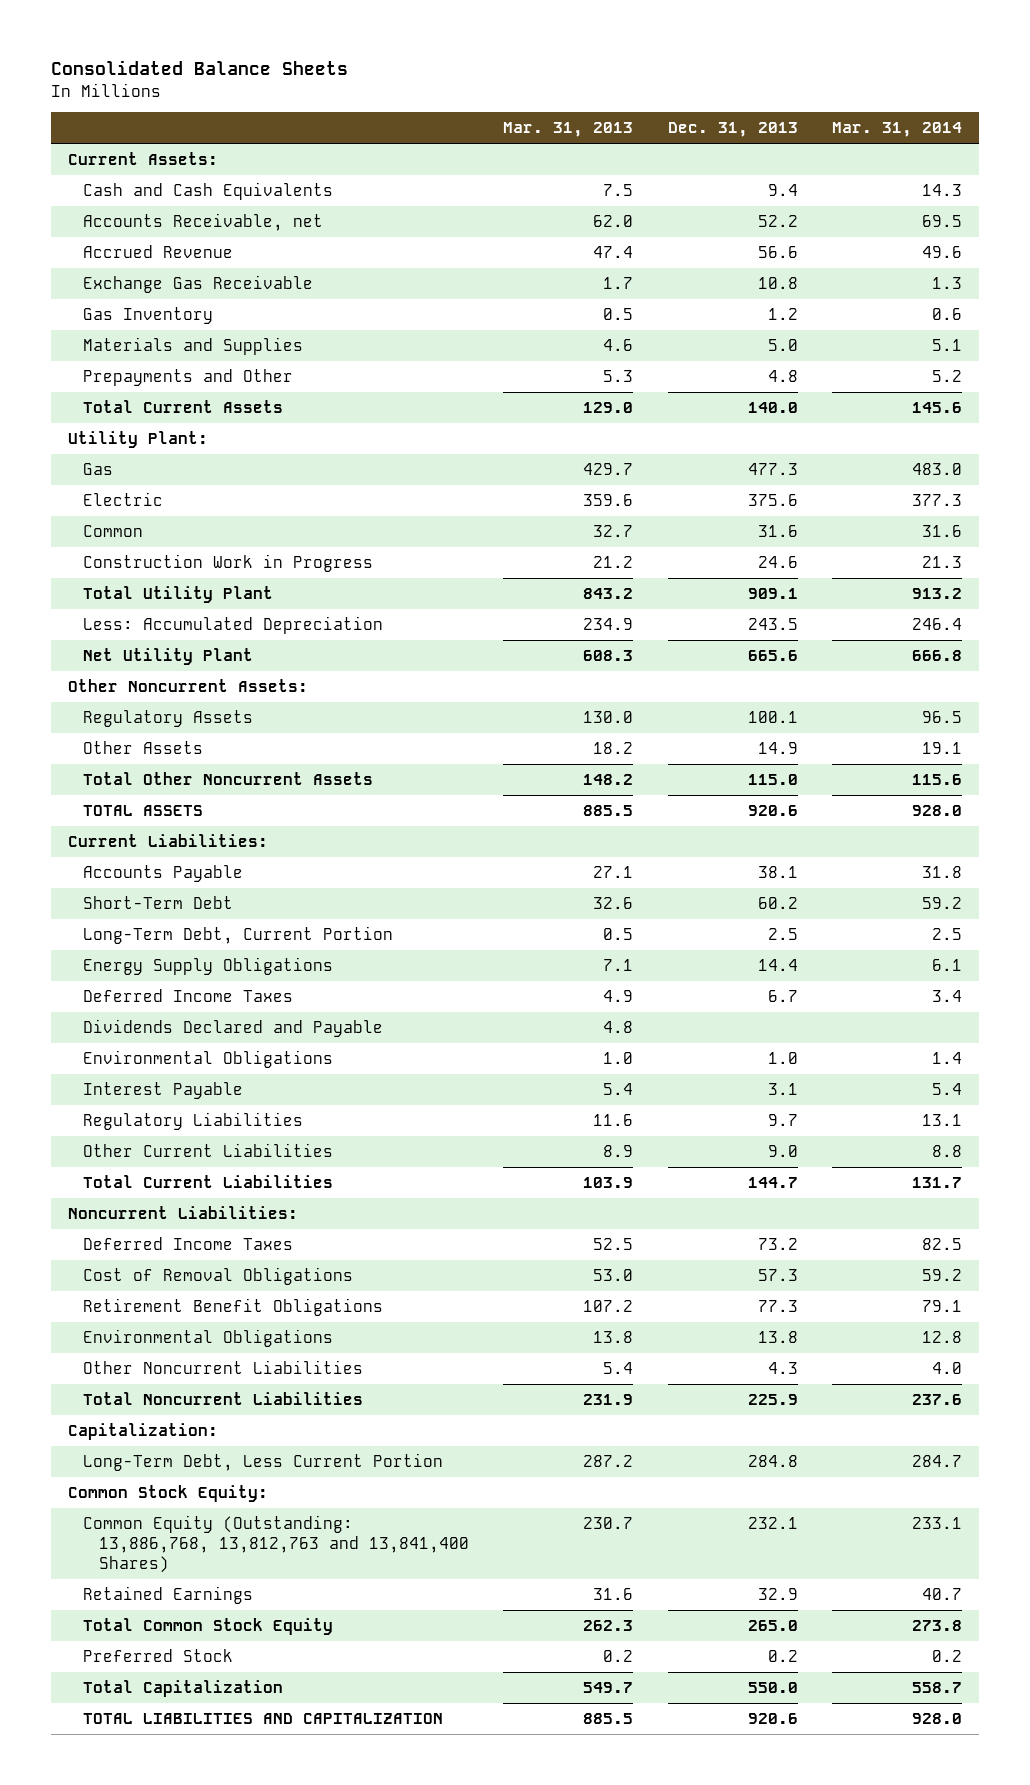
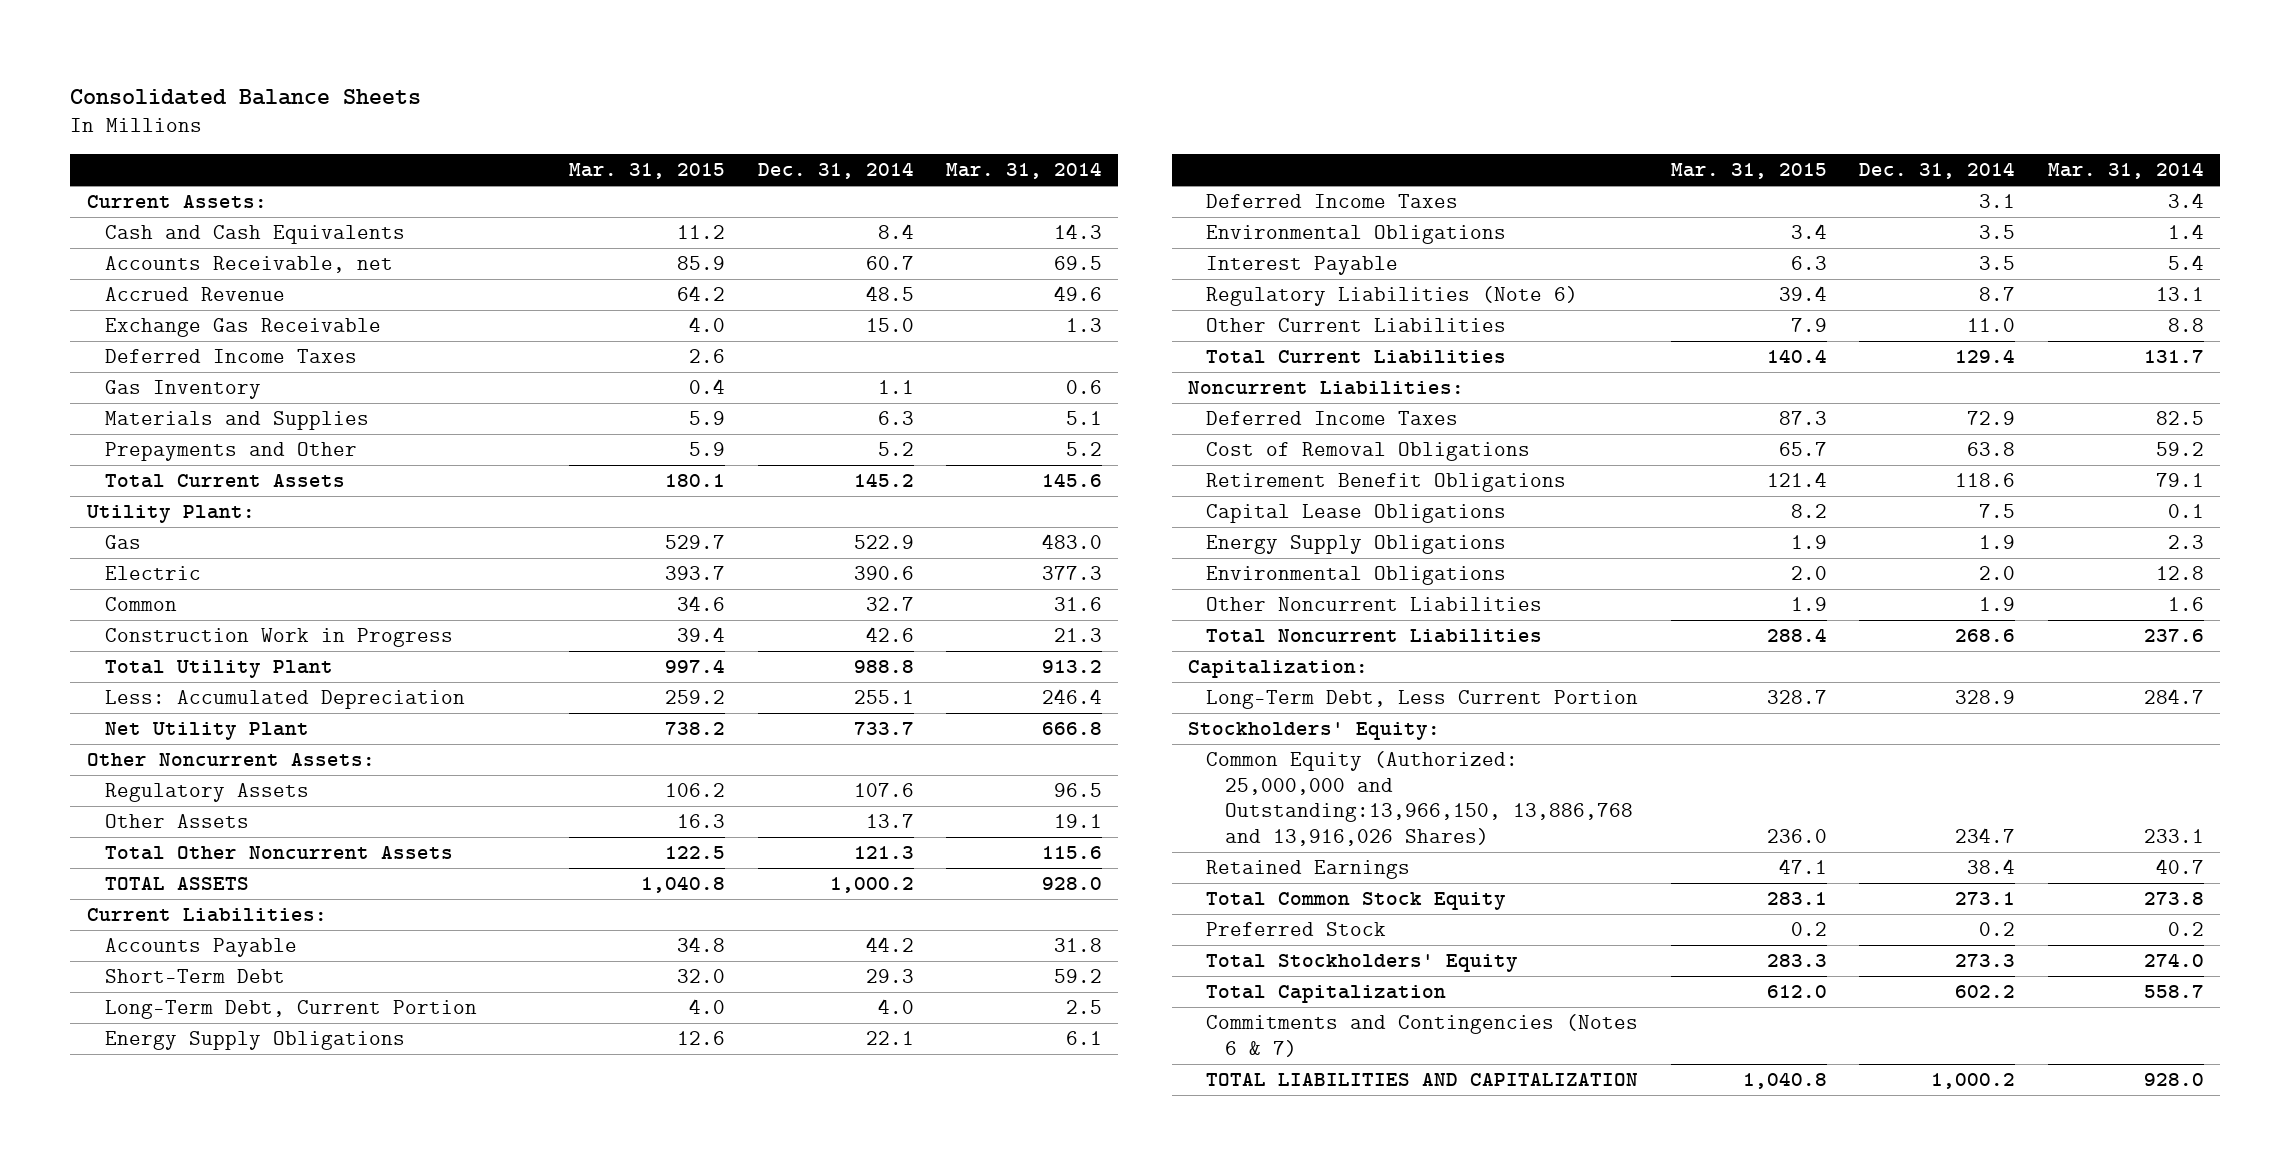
- | Mar. 31, 2013 | Dec. 31, 2013 | Mar. 31, 2014
+ | Mar. 31, 2015 | Dec. 31, 2014 | Mar. 31, 2014
+ Deferred Income Taxes | 2.6 | |
- Dividends Declared and Payable | 4.8 | |
- Regulatory Liabilities | 11.6 | 9.7 | 13.1
+ Regulatory Liabilities (Note 6) | 39.4 | 8.7 | 13.1
+ Capital Lease Obligations | 8.2 | 7.5 | 0.1
+ Energy Supply Obligations | 1.9 | 1.9 | 2.3
- Other Noncurrent Liabilities | 5.4 | 4.3 | 4.0
+ Other Noncurrent Liabilities | 1.9 | 1.9 | 1.6
- Common Stock Equity:
- Common Equity (Outstanding: 13,886,768, 13,812,763 and 13,841,400 Shares) | 230.7 | 232.1 | 233.1
+ Stockholders' Equity:
+ Common Equity (Authorized: 25,000,000 and Outstanding:13,966,150, 13,886,768 and 13,916,026 Shares) | 236.0 | 234.7 | 233.1
+ Total Stockholders' Equity | 283.3 | 273.3 | 274.0
+ Commitments and Contingencies (Notes 6 & 7)

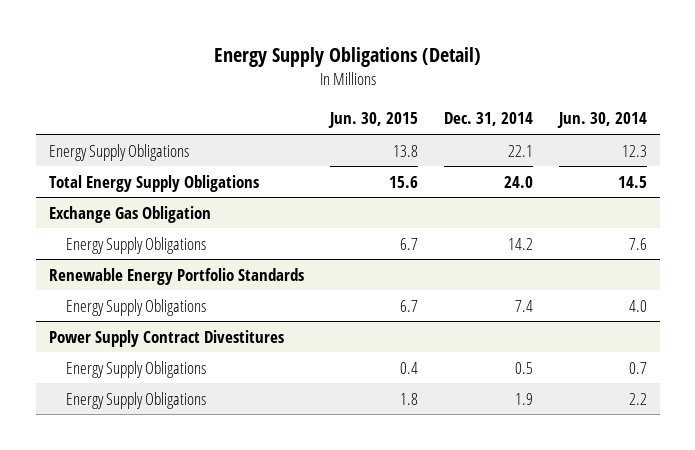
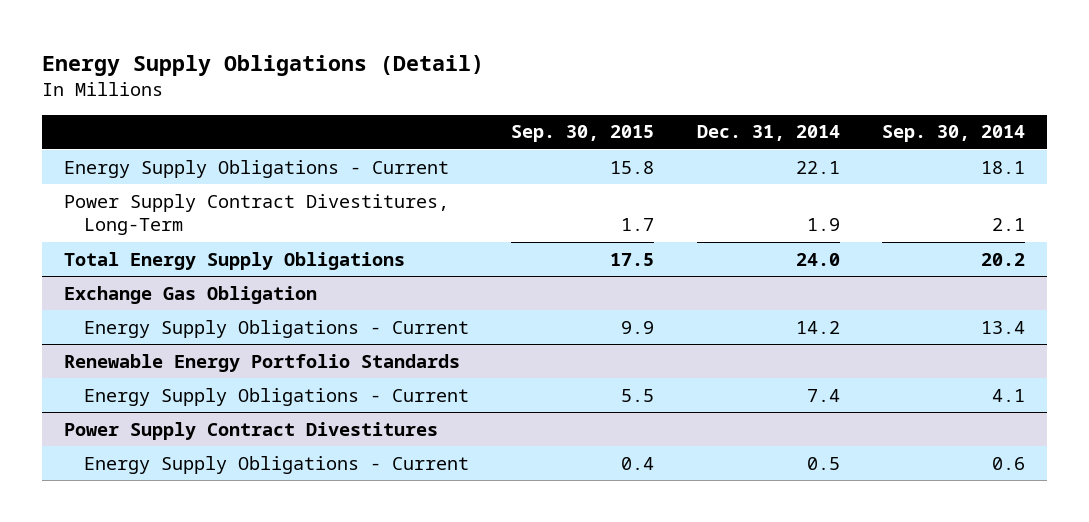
- | Jun. 30, 2015 | Dec. 31, 2014 | Jun. 30, 2014
+ | Sep. 30, 2015 | Dec. 31, 2014 | Sep. 30, 2014
- Energy Supply Obligations | 13.8 | 22.1 | 12.3
+ Energy Supply Obligations - Current | 15.8 | 22.1 | 18.1
+ Power Supply Contract Divestitures, Long-Term | 1.7 | 1.9 | 2.1
@ Exchange Gas Obligation
- Energy Supply Obligations | 6.7 | 14.2 | 7.6
+ Energy Supply Obligations - Current | 9.9 | 14.2 | 13.4
@ Renewable Energy Portfolio Standards
- Energy Supply Obligations | 6.7 | 7.4 | 4.0
+ Energy Supply Obligations - Current | 5.5 | 7.4 | 4.1
@ Power Supply Contract Divestitures
- Energy Supply Obligations | 0.4 | 0.5 | 0.7
- Energy Supply Obligations | 1.8 | 1.9 | 2.2
+ Energy Supply Obligations - Current | 0.4 | 0.5 | 0.6

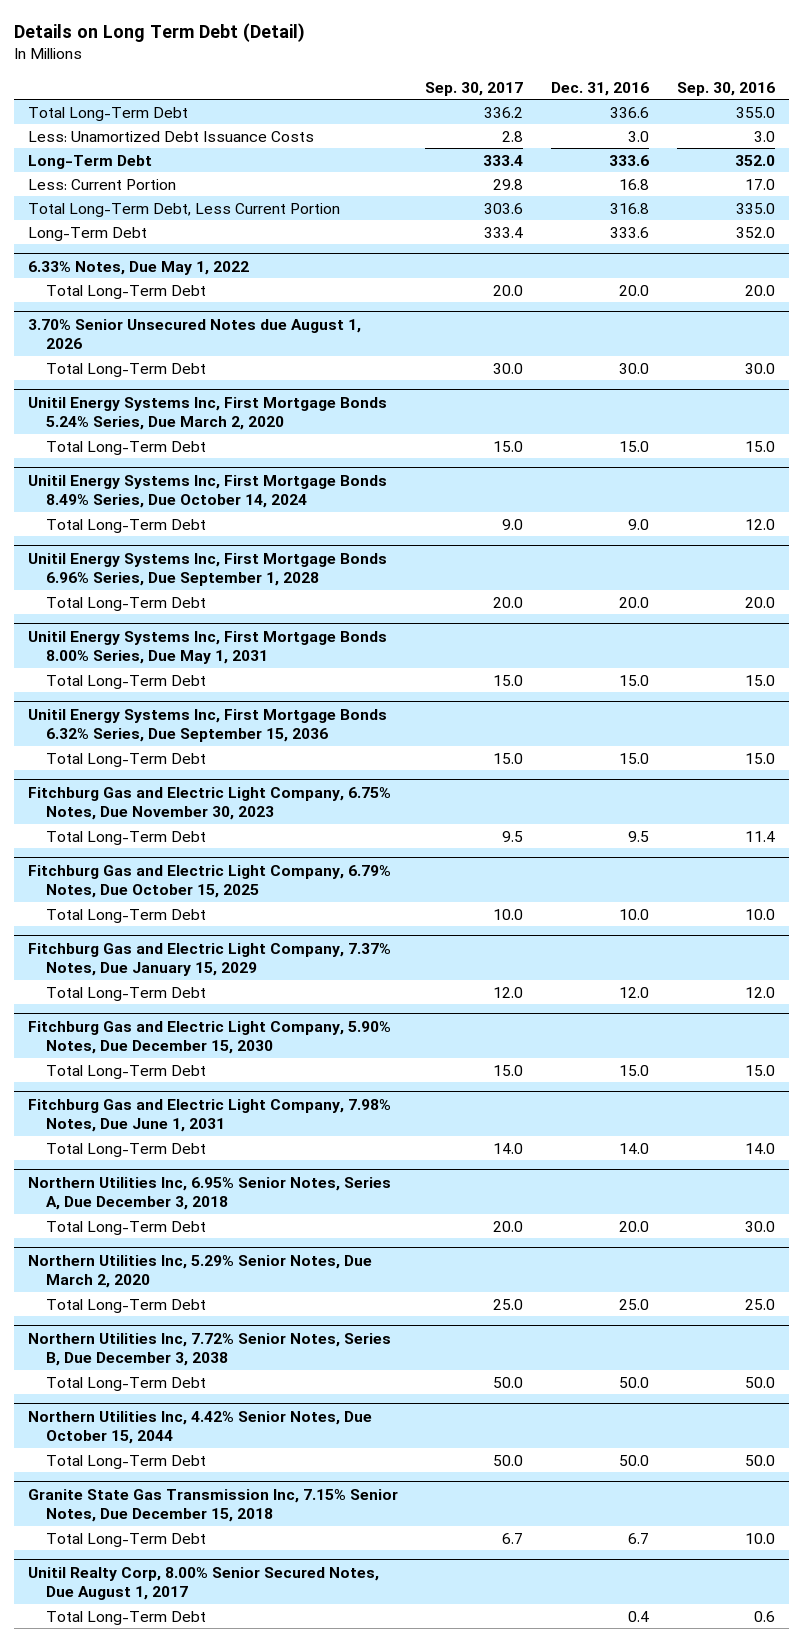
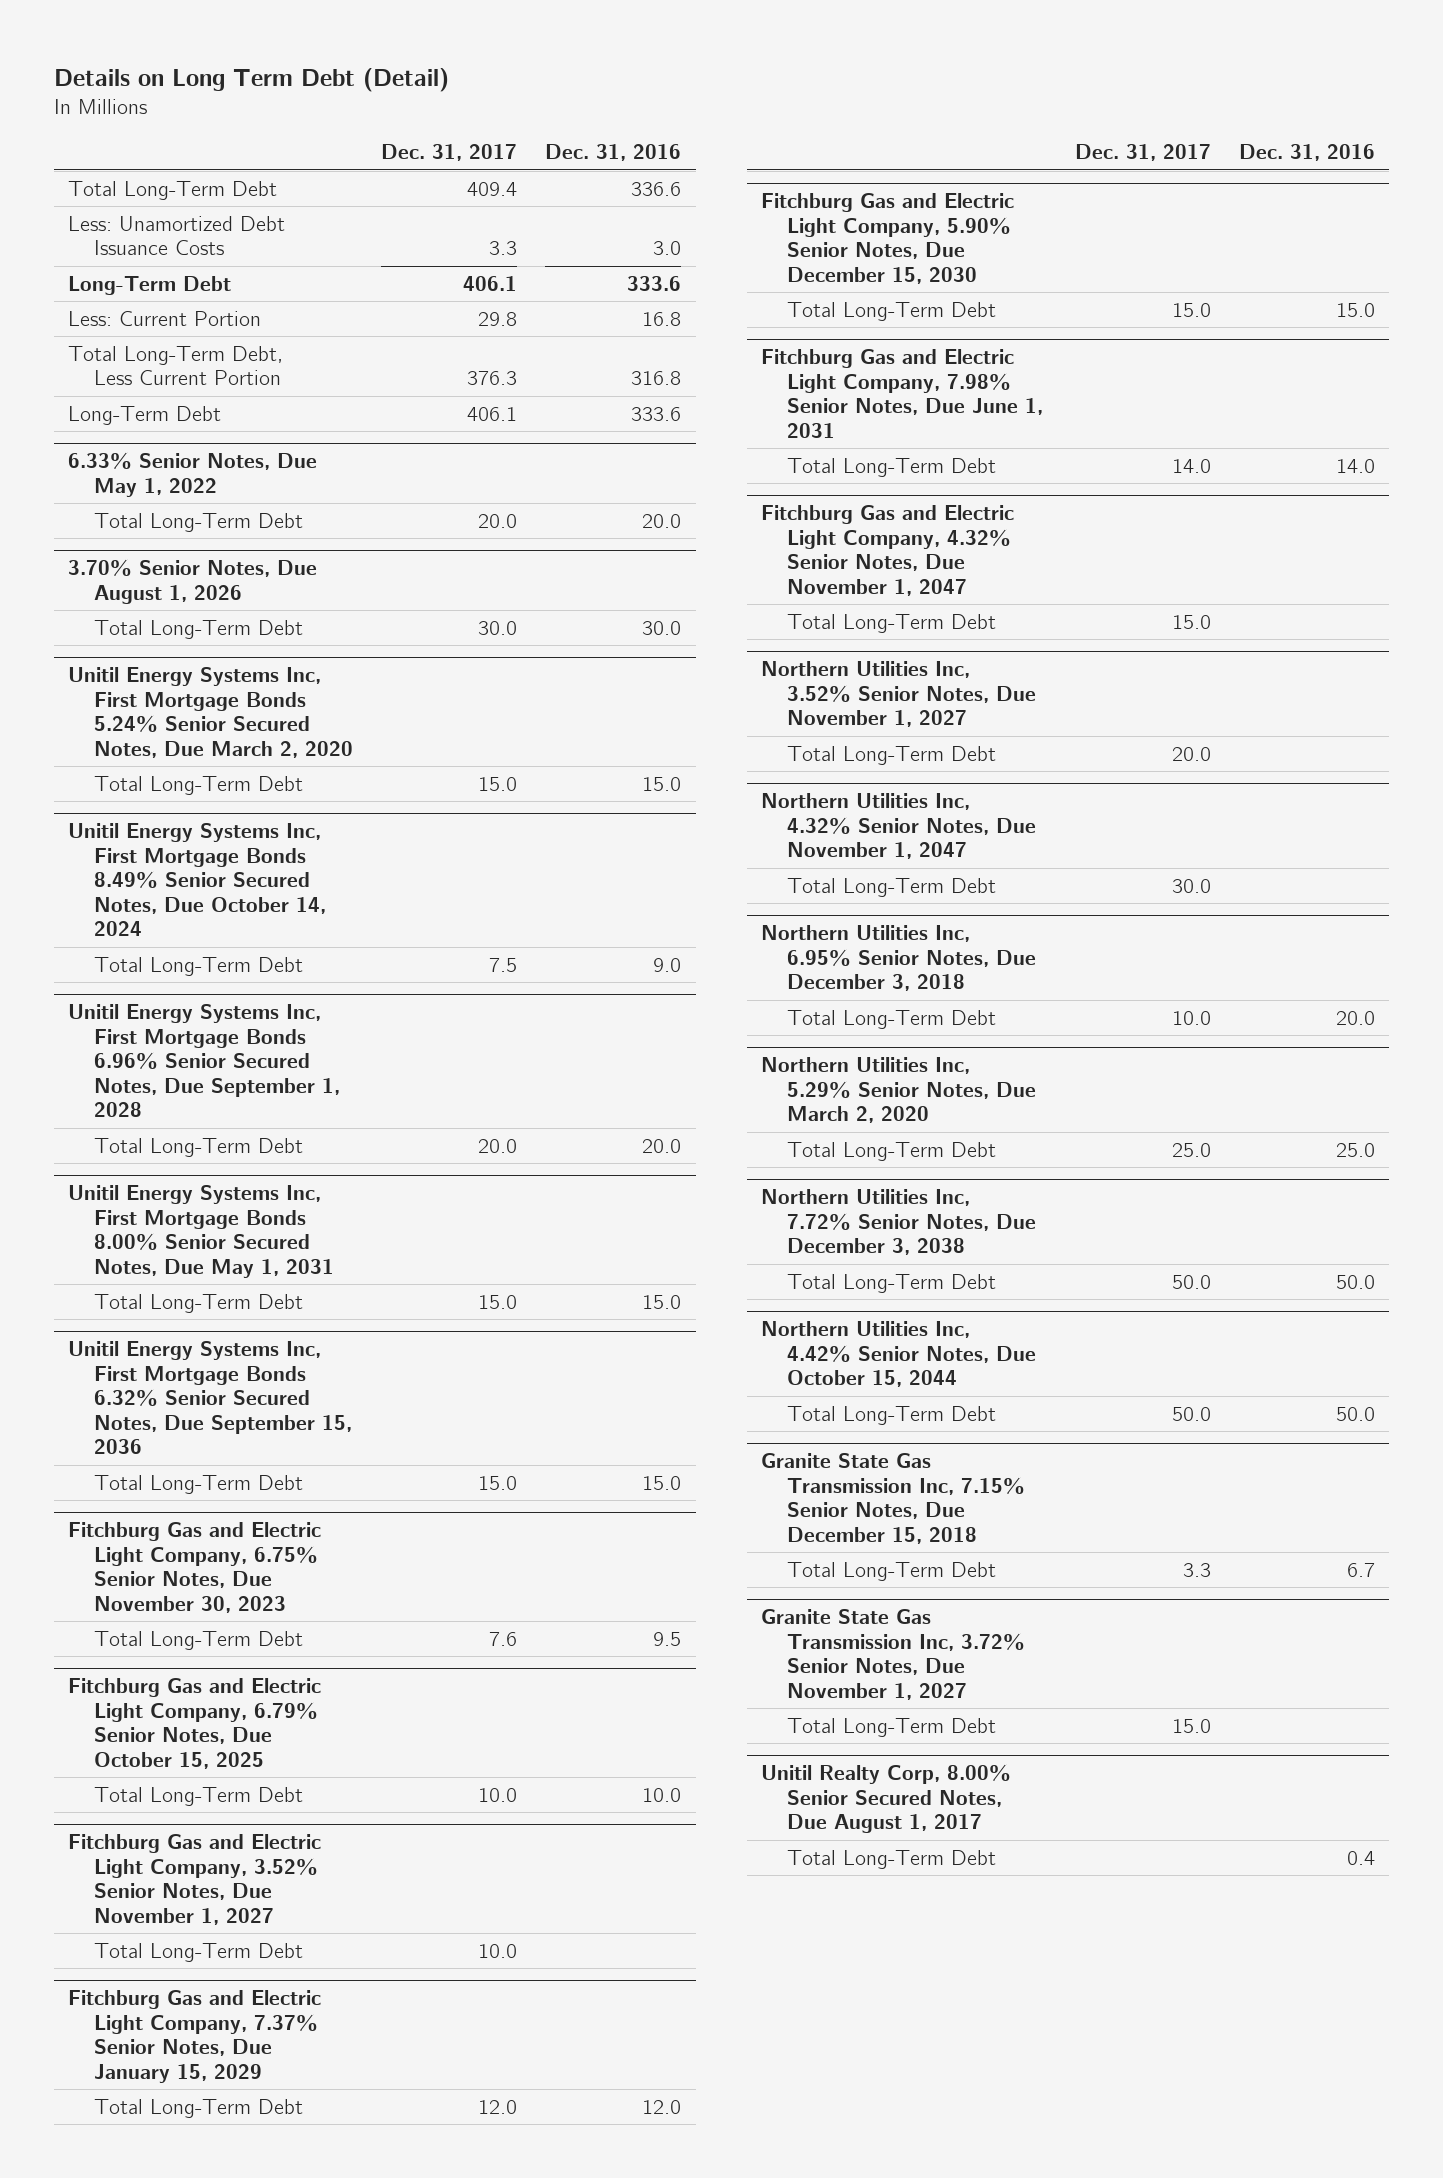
- | Sep. 30, 2017 | Dec. 31, 2016 | Sep. 30, 2016
+ | Dec. 31, 2017 | Dec. 31, 2016
- 6.33% Notes, Due May 1, 2022
+ 6.33% Senior Notes, Due May 1, 2022
- 3.70% Senior Unsecured Notes due August 1, 2026
+ 3.70% Senior Notes, Due August 1, 2026
- Unitil Energy Systems Inc, First Mortgage Bonds 5.24% Series, Due March 2, 2020
+ Unitil Energy Systems Inc, First Mortgage Bonds 5.24% Senior Secured Notes, Due March 2, 2020
- Unitil Energy Systems Inc, First Mortgage Bonds 8.49% Series, Due October 14, 2024
+ Unitil Energy Systems Inc, First Mortgage Bonds 8.49% Senior Secured Notes, Due October 14, 2024
- Unitil Energy Systems Inc, First Mortgage Bonds 6.96% Series, Due September 1, 2028
+ Unitil Energy Systems Inc, First Mortgage Bonds 6.96% Senior Secured Notes, Due September 1, 2028
- Unitil Energy Systems Inc, First Mortgage Bonds 8.00% Series, Due May 1, 2031
+ Unitil Energy Systems Inc, First Mortgage Bonds 8.00% Senior Secured Notes, Due May 1, 2031
- Unitil Energy Systems Inc, First Mortgage Bonds 6.32% Series, Due September 15, 2036
+ Unitil Energy Systems Inc, First Mortgage Bonds 6.32% Senior Secured Notes, Due September 15, 2036
- Fitchburg Gas and Electric Light Company, 6.75% Notes, Due November 30, 2023
+ Fitchburg Gas and Electric Light Company, 6.75% Senior Notes, Due November 30, 2023
- Fitchburg Gas and Electric Light Company, 6.79% Notes, Due October 15, 2025
+ Fitchburg Gas and Electric Light Company, 6.79% Senior Notes, Due October 15, 2025
- Fitchburg Gas and Electric Light Company, 7.37% Notes, Due January 15, 2029
+ Fitchburg Gas and Electric Light Company, 3.52% Senior Notes, Due November 1, 2027
+ Total Long-Term Debt | 10.0 |
+ Fitchburg Gas and Electric Light Company, 7.37% Senior Notes, Due January 15, 2029
- Fitchburg Gas and Electric Light Company, 5.90% Notes, Due December 15, 2030
+ Fitchburg Gas and Electric Light Company, 5.90% Senior Notes, Due December 15, 2030
- Fitchburg Gas and Electric Light Company, 7.98% Notes, Due June 1, 2031
+ Fitchburg Gas and Electric Light Company, 7.98% Senior Notes, Due June 1, 2031
- Northern Utilities Inc, 6.95% Senior Notes, Series A, Due December 3, 2018
+ Fitchburg Gas and Electric Light Company, 4.32% Senior Notes, Due November 1, 2047
+ Total Long-Term Debt | 15.0 |
+ Northern Utilities Inc, 3.52% Senior Notes, Due November 1, 2027
+ Total Long-Term Debt | 20.0 |
+ Northern Utilities Inc, 4.32% Senior Notes, Due November 1, 2047
+ Total Long-Term Debt | 30.0 |
+ Northern Utilities Inc, 6.95% Senior Notes, Due December 3, 2018
- Northern Utilities Inc, 7.72% Senior Notes, Series B, Due December 3, 2038
+ Northern Utilities Inc, 7.72% Senior Notes, Due December 3, 2038
+ Granite State Gas Transmission Inc, 3.72% Senior Notes, Due November 1, 2027
+ Total Long-Term Debt | 15.0 |

